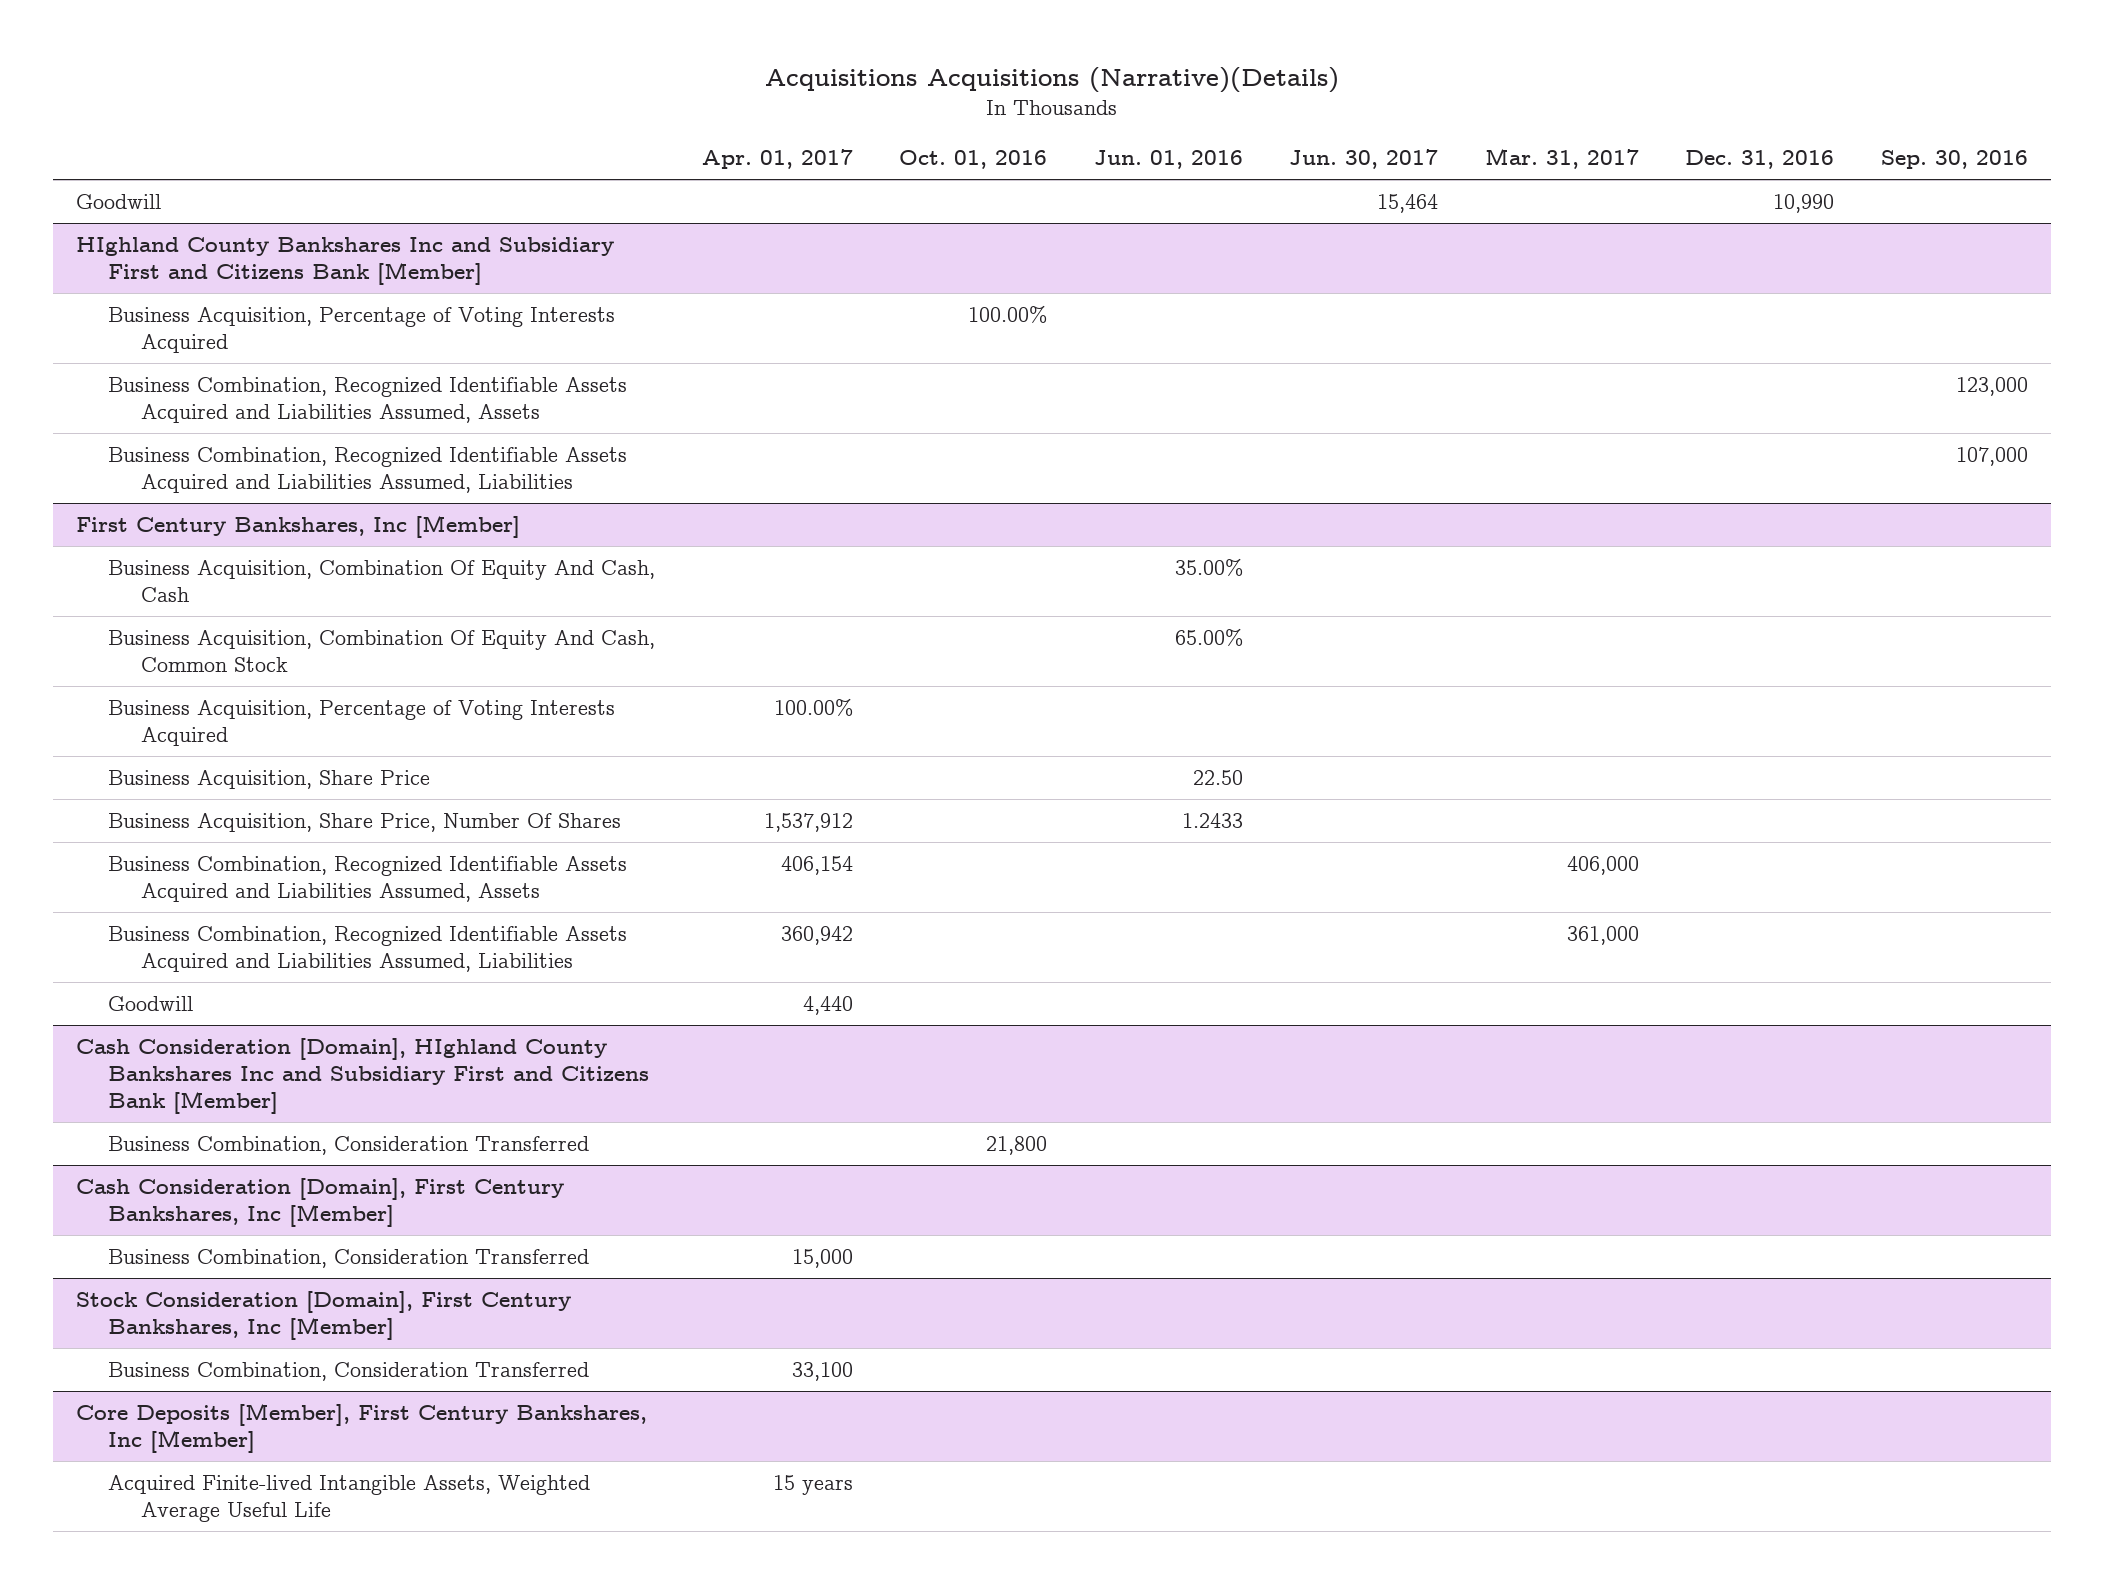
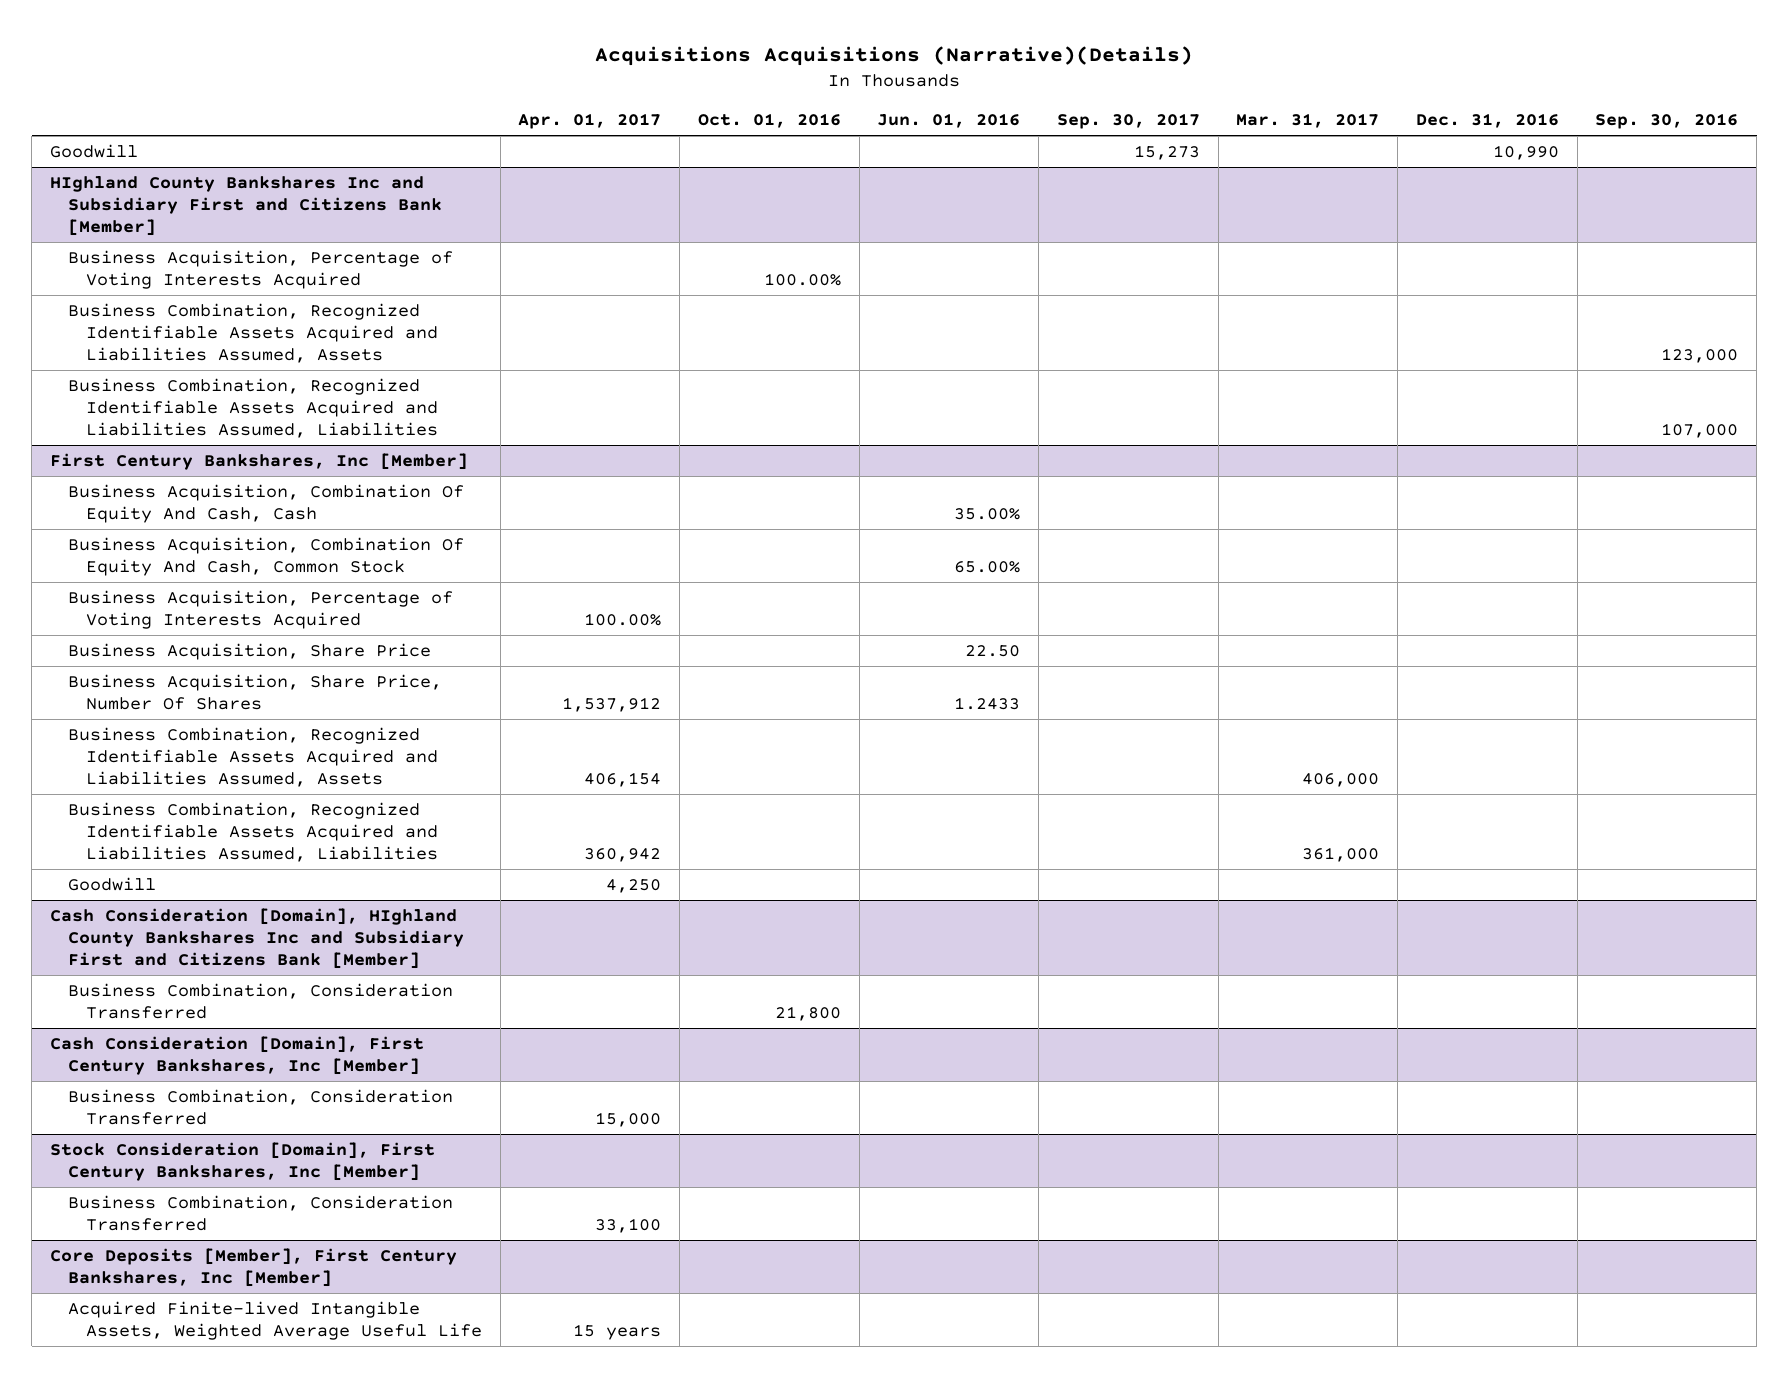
- | Apr. 01, 2017 | Oct. 01, 2016 | Jun. 01, 2016 | Jun. 30, 2017 | Mar. 31, 2017 | Dec. 31, 2016 | Sep. 30, 2016
+ | Apr. 01, 2017 | Oct. 01, 2016 | Jun. 01, 2016 | Sep. 30, 2017 | Mar. 31, 2017 | Dec. 31, 2016 | Sep. 30, 2016
@ First Century Bankshares, Inc [Member]
- Goodwill | 4,440 | | | | | |
+ Goodwill | 4,250 | | | | | |

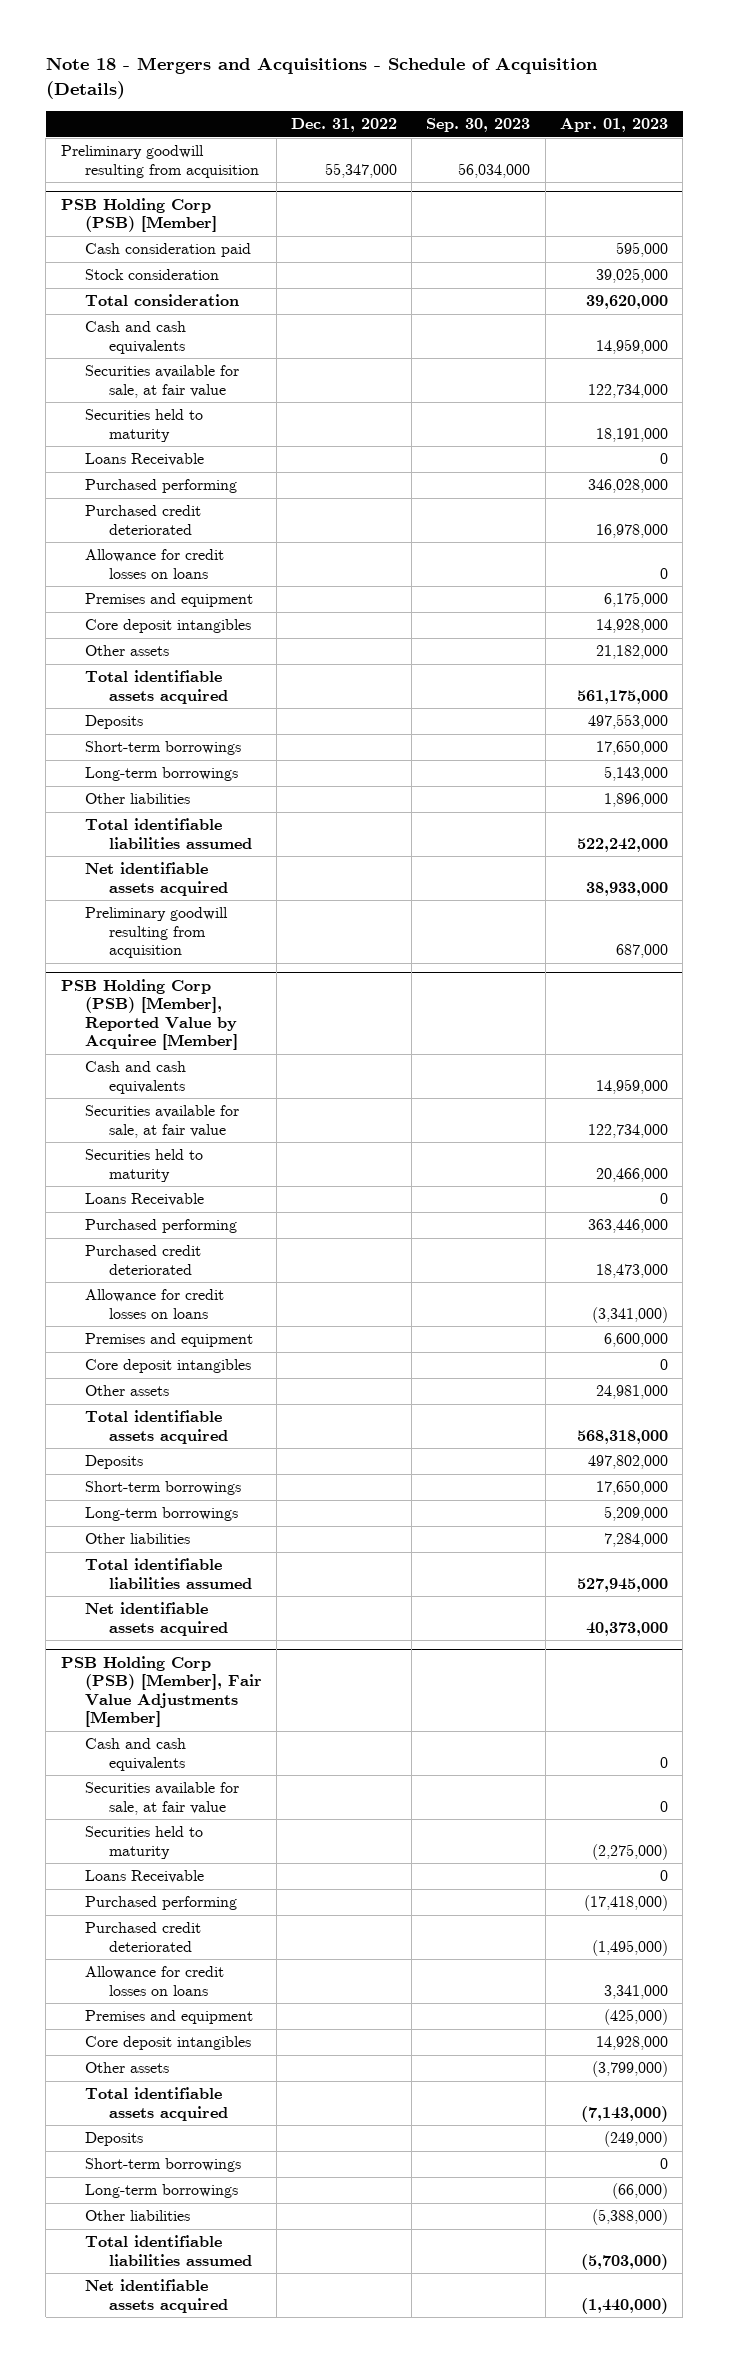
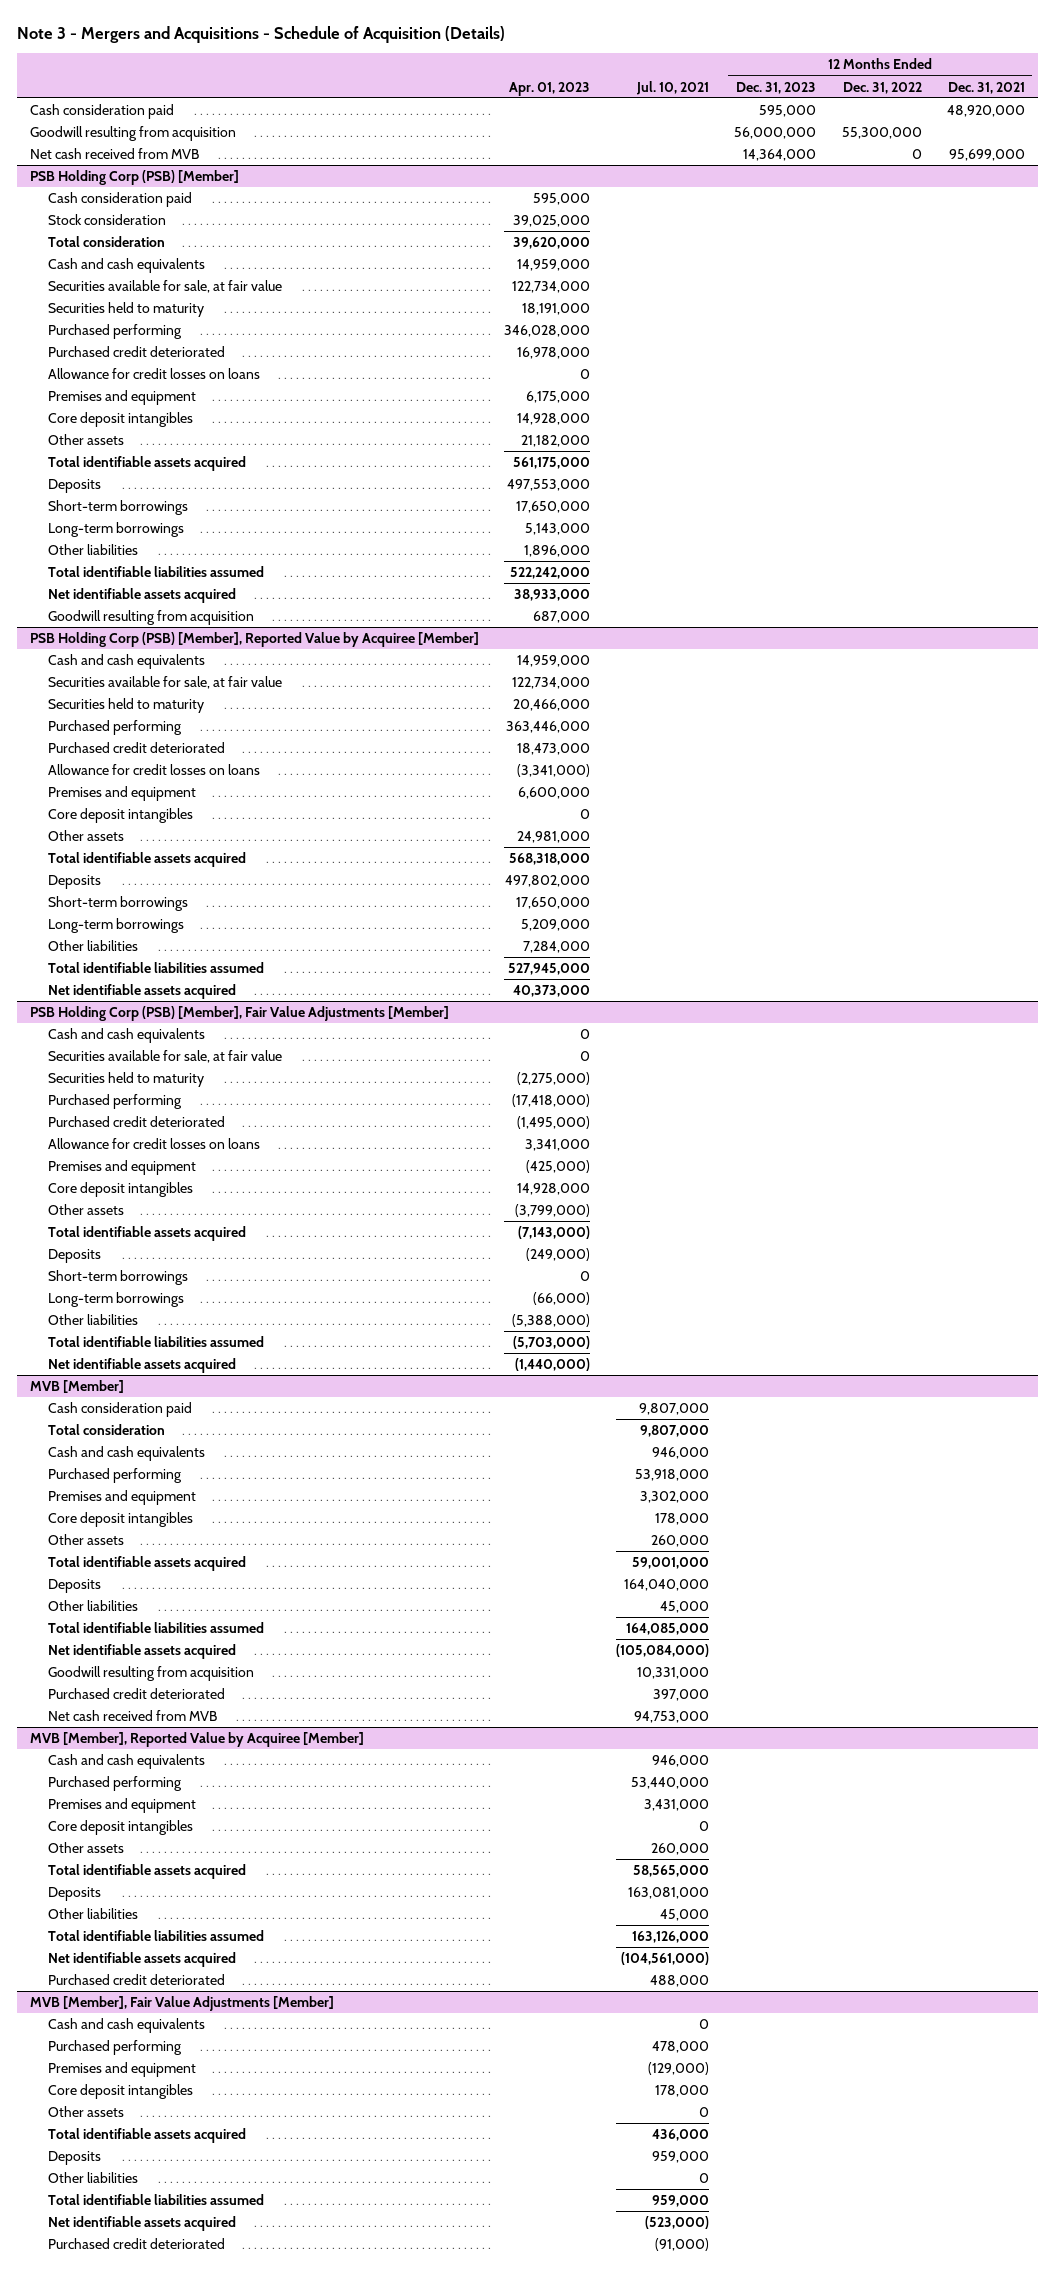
- Note 18 - Mergers and Acquisitions - Schedule of Acquisition (Details)
+ Note 3 - Mergers and Acquisitions - Schedule of Acquisition (Details)
- | Dec. 31, 2022 | Sep. 30, 2023 | Apr. 01, 2023
+ | Apr. 01, 2023 | Jul. 10, 2021 | 12 Months Ended Dec. 31, 2023 | 12 Months Ended Dec. 31, 2022 | 12 Months Ended Dec. 31, 2021
- Preliminary goodwill resulting from acquisition | 55,347,000 | 56,034,000 |
+ Cash consideration paid | | | 595,000 | | 48,920,000
+ Goodwill resulting from acquisition | | | 56,000,000 | 55,300,000 |
+ Net cash received from MVB | | | 14,364,000 | 0 | 95,699,000
@ PSB Holding Corp (PSB) [Member]
- Loans Receivable | | | 0
- Preliminary goodwill resulting from acquisition | | | 687,000
+ Goodwill resulting from acquisition | 687,000 | | | |
@ PSB Holding Corp (PSB) [Member], Reported Value by Acquiree [Member]
- Loans Receivable | | | 0
@ PSB Holding Corp (PSB) [Member], Fair Value Adjustments [Member]
- Loans Receivable | | | 0
+ MVB [Member]
+ Cash consideration paid | | 9,807,000 | | |
+ Total consideration | | 9,807,000 | | |
+ Cash and cash equivalents | | 946,000 | | |
+ Purchased performing | | 53,918,000 | | |
+ Premises and equipment | | 3,302,000 | | |
+ Core deposit intangibles | | 178,000 | | |
+ Other assets | | 260,000 | | |
+ Total identifiable assets acquired | | 59,001,000 | | |
+ Deposits | | 164,040,000 | | |
+ Other liabilities | | 45,000 | | |
+ Total identifiable liabilities assumed | | 164,085,000 | | |
+ Net identifiable assets acquired | | (105,084,000) | | |
+ Goodwill resulting from acquisition | | 10,331,000 | | |
+ Purchased credit deteriorated | | 397,000 | | |
+ Net cash received from MVB | | 94,753,000 | | |
+ MVB [Member], Reported Value by Acquiree [Member]
+ Cash and cash equivalents | | 946,000 | | |
+ Purchased performing | | 53,440,000 | | |
+ Premises and equipment | | 3,431,000 | | |
+ Core deposit intangibles | | 0 | | |
+ Other assets | | 260,000 | | |
+ Total identifiable assets acquired | | 58,565,000 | | |
+ Deposits | | 163,081,000 | | |
+ Other liabilities | | 45,000 | | |
+ Total identifiable liabilities assumed | | 163,126,000 | | |
+ Net identifiable assets acquired | | (104,561,000) | | |
+ Purchased credit deteriorated | | 488,000 | | |
+ MVB [Member], Fair Value Adjustments [Member]
+ Cash and cash equivalents | | 0 | | |
+ Purchased performing | | 478,000 | | |
+ Premises and equipment | | (129,000) | | |
+ Core deposit intangibles | | 178,000 | | |
+ Other assets | | 0 | | |
+ Total identifiable assets acquired | | 436,000 | | |
+ Deposits | | 959,000 | | |
+ Other liabilities | | 0 | | |
+ Total identifiable liabilities assumed | | 959,000 | | |
+ Net identifiable assets acquired | | (523,000) | | |
+ Purchased credit deteriorated | | (91,000) | | |

